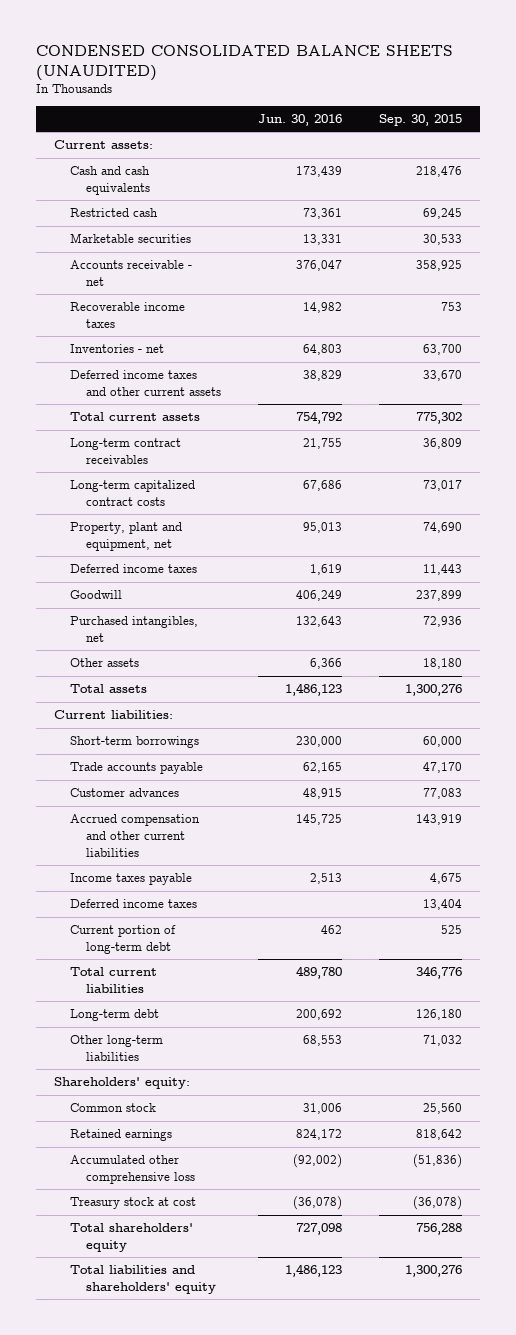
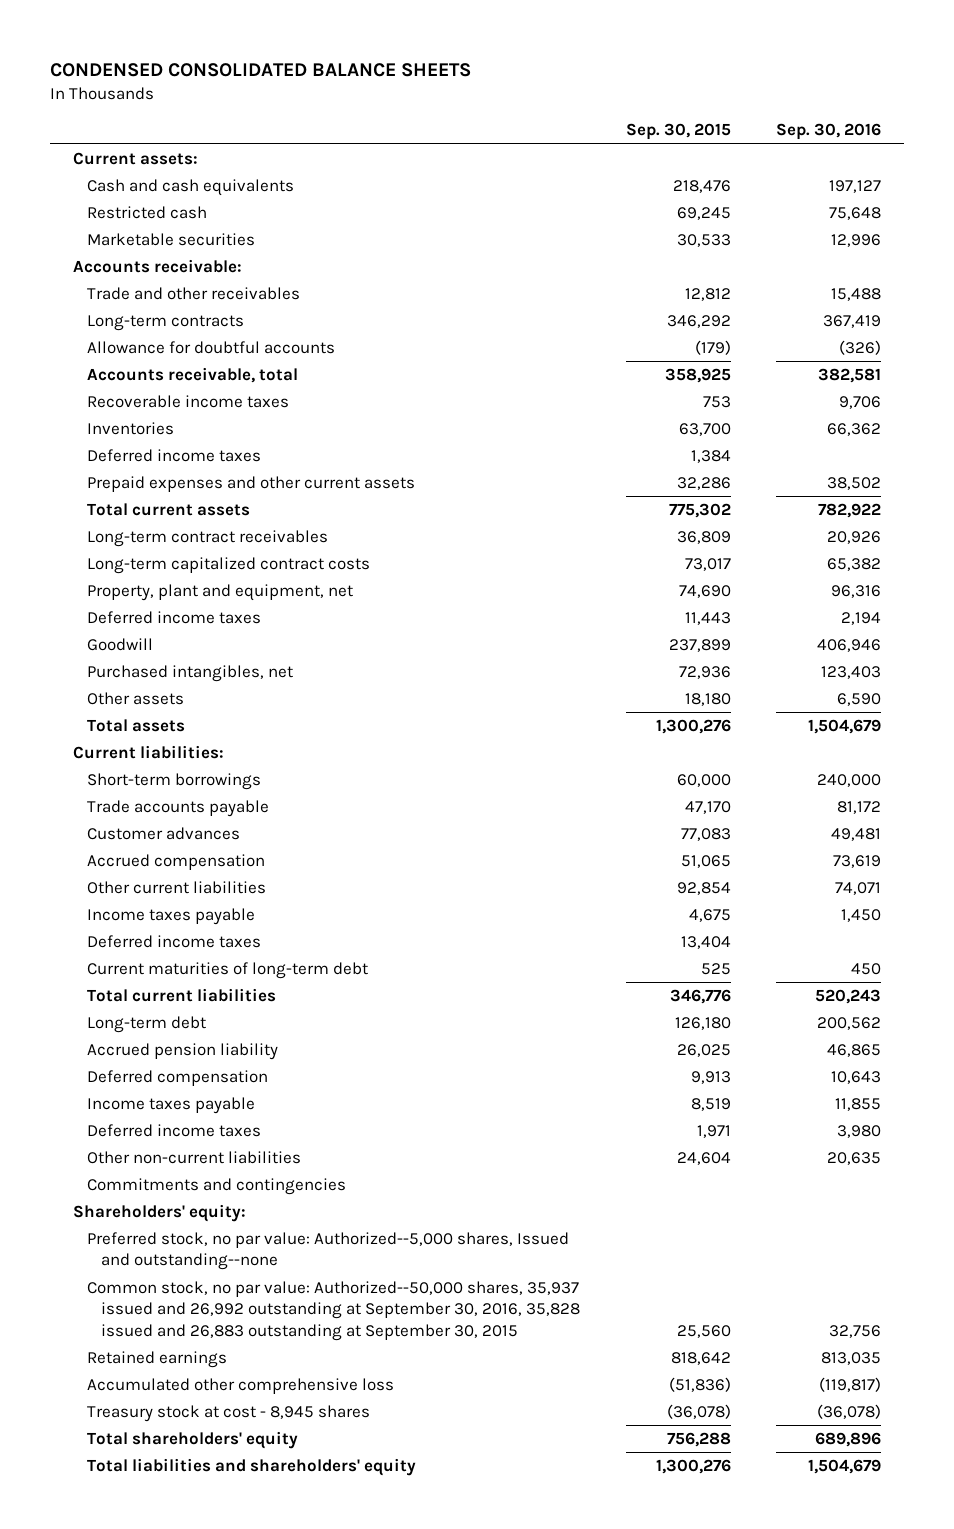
- CONDENSED CONSOLIDATED BALANCE SHEETS (UNAUDITED)
+ CONDENSED CONSOLIDATED BALANCE SHEETS
- | Jun. 30, 2016 | Sep. 30, 2015
+ | Sep. 30, 2015 | Sep. 30, 2016
- Accounts receivable - net | 376,047 | 358,925
+ Accounts receivable:
+ Trade and other receivables | 12,812 | 15,488
+ Long-term contracts | 346,292 | 367,419
+ Allowance for doubtful accounts | (179) | (326)
+ Accounts receivable, total | 358,925 | 382,581
- Inventories - net | 64,803 | 63,700
- Deferred income taxes and other current assets | 38,829 | 33,670
+ Inventories | 63,700 | 66,362
+ Deferred income taxes | 1,384 |
+ Prepaid expenses and other current assets | 32,286 | 38,502
- Accrued compensation and other current liabilities | 145,725 | 143,919
+ Accrued compensation | 51,065 | 73,619
+ Other current liabilities | 92,854 | 74,071
- Current portion of long-term debt | 462 | 525
+ Current maturities of long-term debt | 525 | 450
- Other long-term liabilities | 68,553 | 71,032
+ Accrued pension liability | 26,025 | 46,865
+ Deferred compensation | 9,913 | 10,643
+ Income taxes payable | 8,519 | 11,855
+ Deferred income taxes | 1,971 | 3,980
+ Other non-current liabilities | 24,604 | 20,635
+ Commitments and contingencies
- Common stock | 31,006 | 25,560
+ Preferred stock, no par value: Authorized--5,000 shares, Issued and outstanding--none
+ Common stock, no par value: Authorized--50,000 shares, 35,937 issued and 26,992 outstanding at September 30, 2016, 35,828 issued and 26,883 outstanding at September 30, 2015 | 25,560 | 32,756
- Treasury stock at cost | (36,078) | (36,078)
+ Treasury stock at cost - 8,945 shares | (36,078) | (36,078)

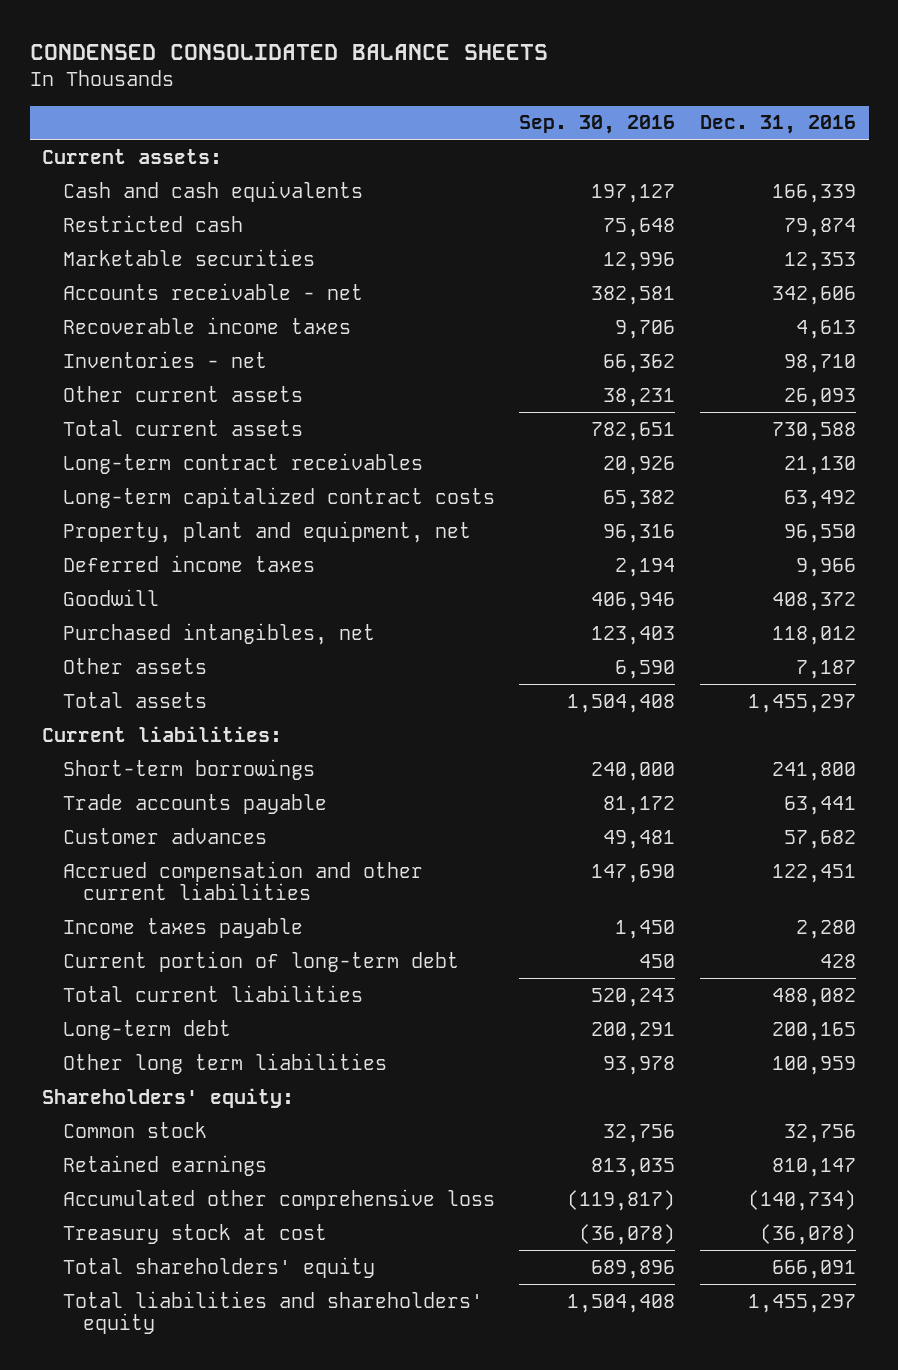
- | Sep. 30, 2015 | Sep. 30, 2016
+ | Sep. 30, 2016 | Dec. 31, 2016
- Accounts receivable:
- Trade and other receivables | 12,812 | 15,488
- Long-term contracts | 346,292 | 367,419
- Allowance for doubtful accounts | (179) | (326)
- Accounts receivable, total | 358,925 | 382,581
+ Accounts receivable - net | 382,581 | 342,606
- Inventories | 63,700 | 66,362
- Deferred income taxes | 1,384 |
- Prepaid expenses and other current assets | 32,286 | 38,502
- Total current assets | 775,302 | 782,922
+ Inventories - net | 66,362 | 98,710
+ Other current assets | 38,231 | 26,093
+ Total current assets | 782,651 | 730,588
- Total assets | 1,300,276 | 1,504,679
+ Total assets | 1,504,408 | 1,455,297
- Accrued compensation | 51,065 | 73,619
- Other current liabilities | 92,854 | 74,071
+ Accrued compensation and other current liabilities | 147,690 | 122,451
- Deferred income taxes | 13,404 |
- Current maturities of long-term debt | 525 | 450
+ Current portion of long-term debt | 450 | 428
- Long-term debt | 126,180 | 200,562
- Accrued pension liability | 26,025 | 46,865
- Deferred compensation | 9,913 | 10,643
- Income taxes payable | 8,519 | 11,855
- Deferred income taxes | 1,971 | 3,980
- Other non-current liabilities | 24,604 | 20,635
- Commitments and contingencies
+ Long-term debt | 200,291 | 200,165
+ Other long term liabilities | 93,978 | 100,959
- Preferred stock, no par value: Authorized--5,000 shares, Issued and outstanding--none
- Common stock, no par value: Authorized--50,000 shares, 35,937 issued and 26,992 outstanding at September 30, 2016, 35,828 issued and 26,883 outstanding at September 30, 2015 | 25,560 | 32,756
+ Common stock | 32,756 | 32,756
- Treasury stock at cost - 8,945 shares | (36,078) | (36,078)
+ Treasury stock at cost | (36,078) | (36,078)
- Total liabilities and shareholders' equity | 1,300,276 | 1,504,679
+ Total liabilities and shareholders' equity | 1,504,408 | 1,455,297

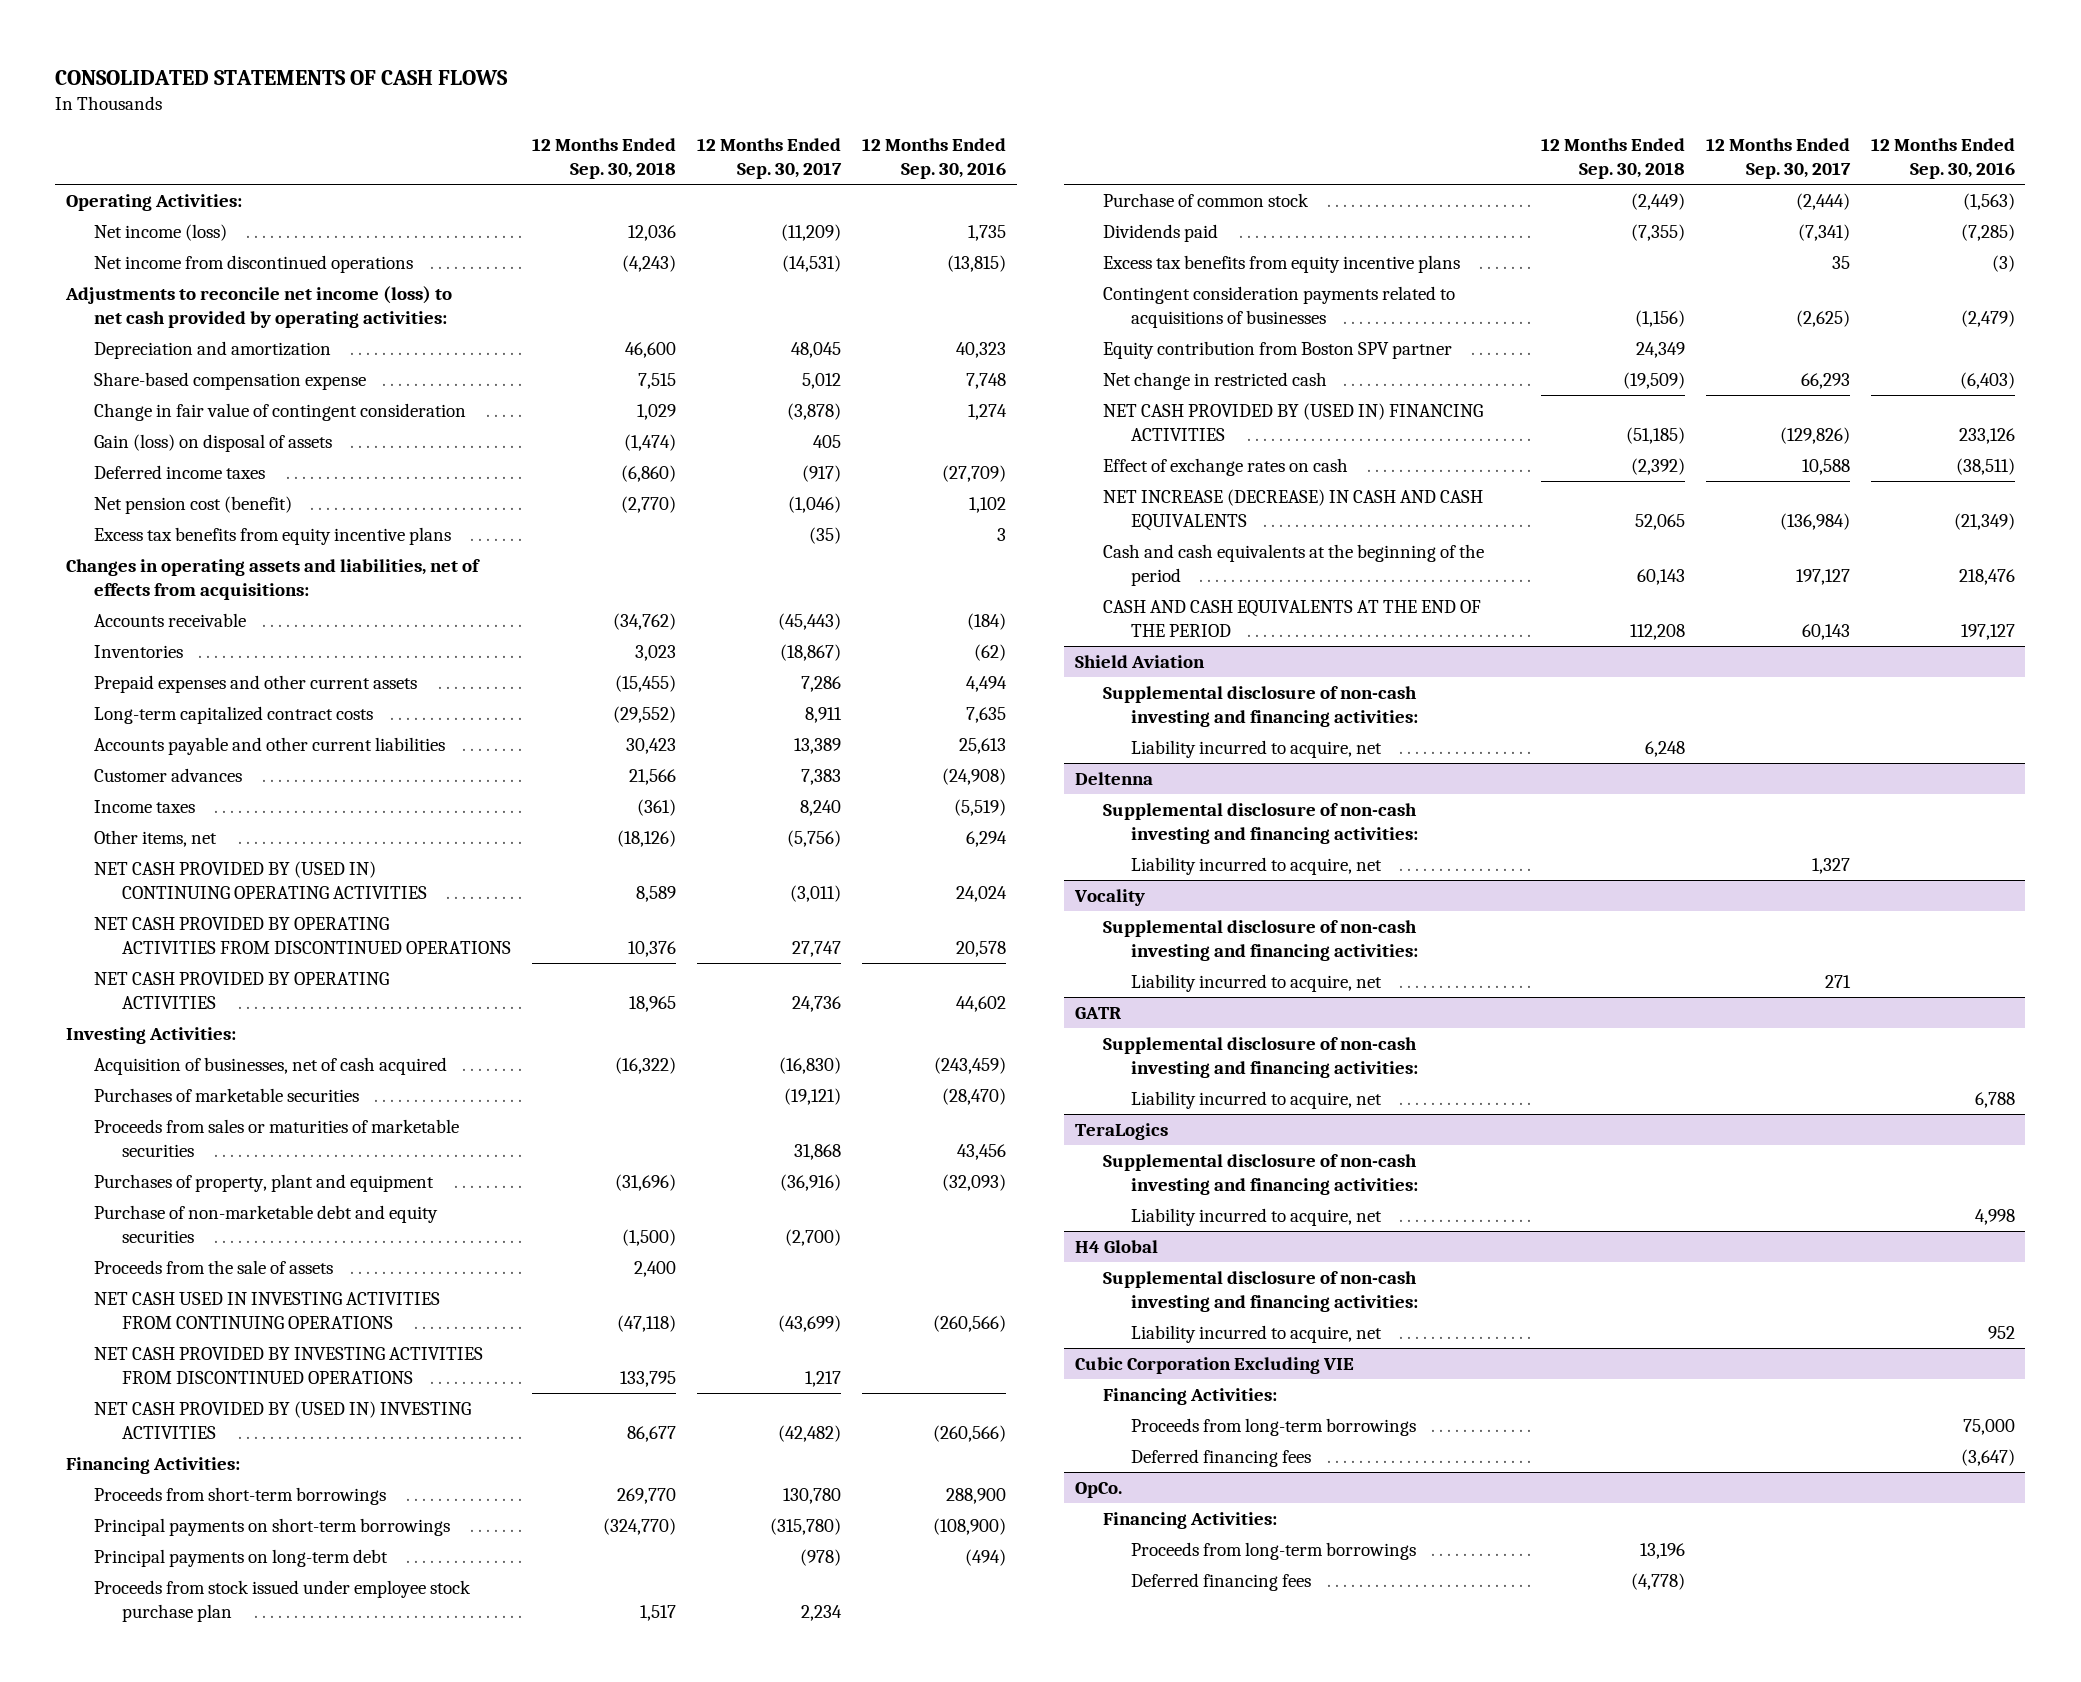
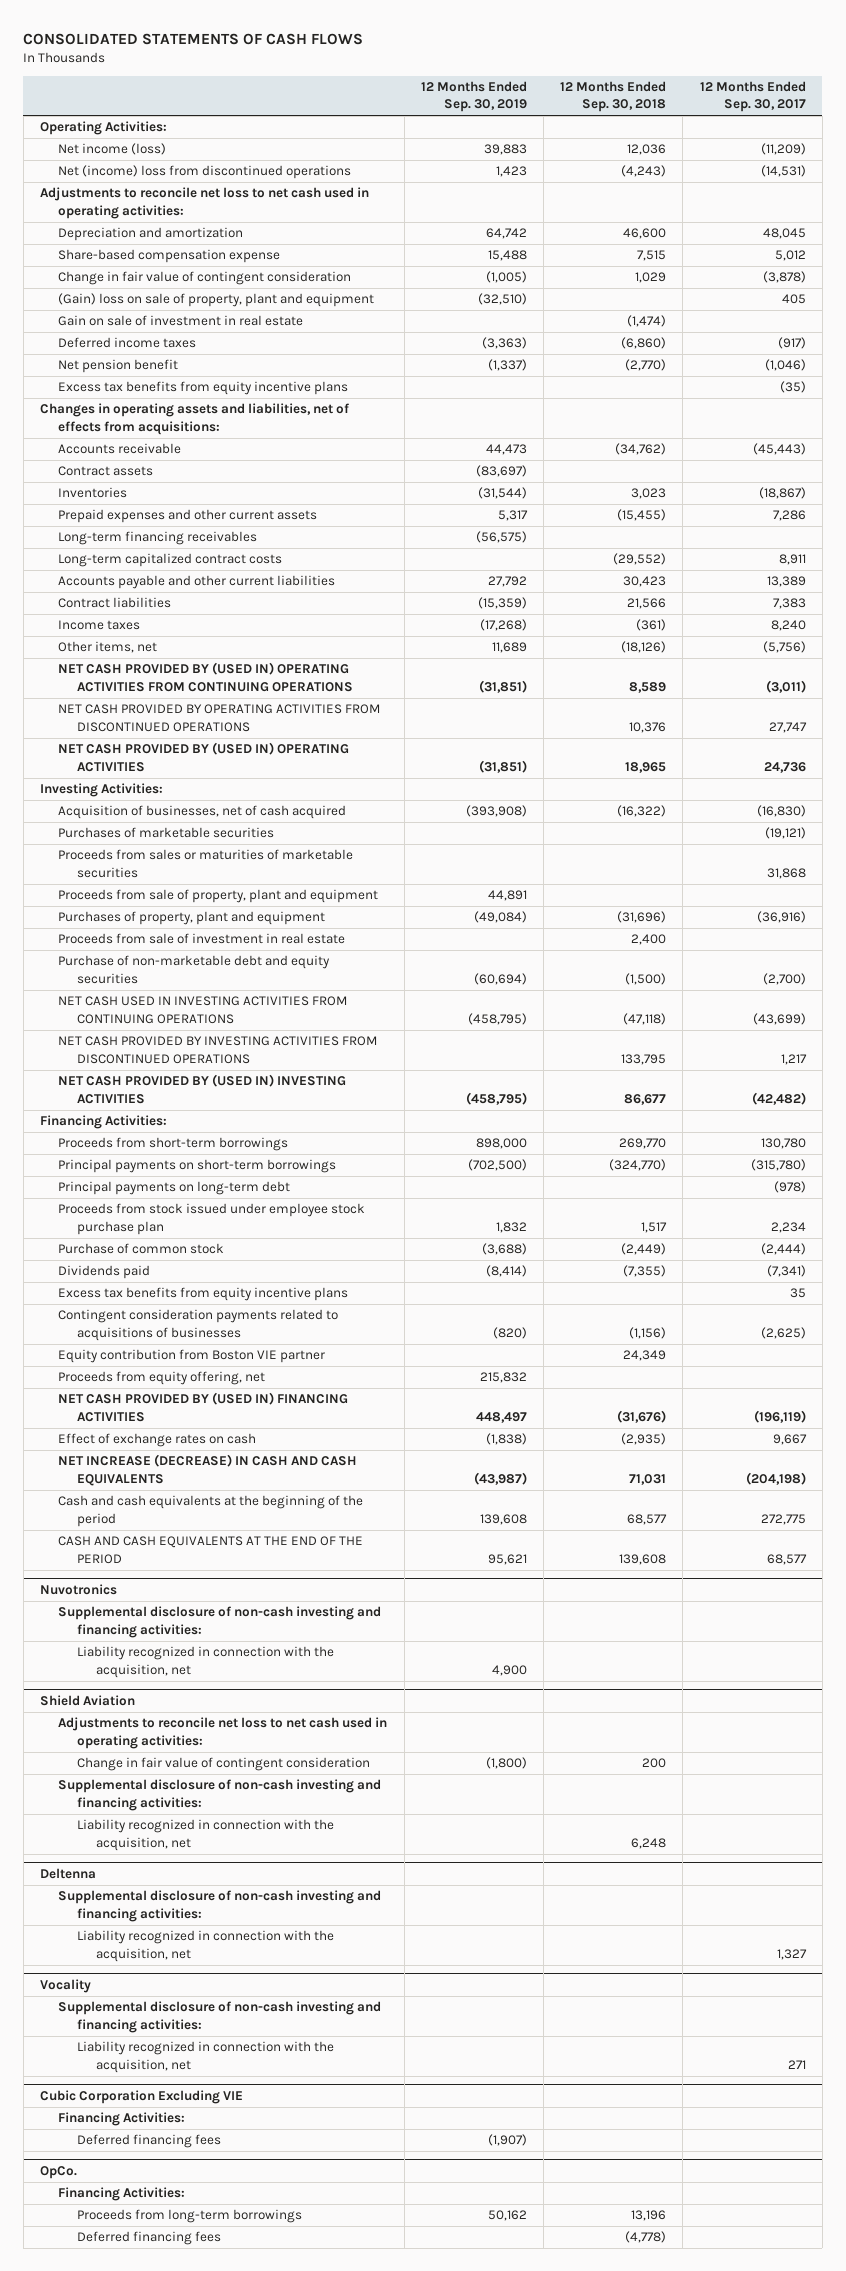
- | 12 Months Ended Sep. 30, 2018 | 12 Months Ended Sep. 30, 2017 | 12 Months Ended Sep. 30, 2016
+ | 12 Months Ended Sep. 30, 2019 | 12 Months Ended Sep. 30, 2018 | 12 Months Ended Sep. 30, 2017
- Net income from discontinued operations | (4,243) | (14,531) | (13,815)
- Adjustments to reconcile net income (loss) to net cash provided by operating activities:
+ Net (income) loss from discontinued operations | 1,423 | (4,243) | (14,531)
+ Adjustments to reconcile net loss to net cash used in operating activities:
- Gain (loss) on disposal of assets | (1,474) | 405 |
+ (Gain) loss on sale of property, plant and equipment | (32,510) | | 405
+ Gain on sale of investment in real estate | | (1,474) |
- Net pension cost (benefit) | (2,770) | (1,046) | 1,102
+ Net pension benefit | (1,337) | (2,770) | (1,046)
+ Contract assets | (83,697) | |
+ Long-term financing receivables | (56,575) | |
- Customer advances | 21,566 | 7,383 | (24,908)
+ Contract liabilities | (15,359) | 21,566 | 7,383
- NET CASH PROVIDED BY (USED IN) CONTINUING OPERATING ACTIVITIES | 8,589 | (3,011) | 24,024
+ NET CASH PROVIDED BY (USED IN) OPERATING ACTIVITIES FROM CONTINUING OPERATIONS | (31,851) | 8,589 | (3,011)
- NET CASH PROVIDED BY OPERATING ACTIVITIES | 18,965 | 24,736 | 44,602
+ NET CASH PROVIDED BY (USED IN) OPERATING ACTIVITIES | (31,851) | 18,965 | 24,736
+ Proceeds from sale of property, plant and equipment | 44,891 | |
+ Proceeds from sale of investment in real estate | | 2,400 |
- Proceeds from the sale of assets | 2,400 | |
- Equity contribution from Boston SPV partner | 24,349 | |
- Net change in restricted cash | (19,509) | 66,293 | (6,403)
- NET CASH PROVIDED BY (USED IN) FINANCING ACTIVITIES | (51,185) | (129,826) | 233,126
- Effect of exchange rates on cash | (2,392) | 10,588 | (38,511)
- NET INCREASE (DECREASE) IN CASH AND CASH EQUIVALENTS | 52,065 | (136,984) | (21,349)
- Cash and cash equivalents at the beginning of the period | 60,143 | 197,127 | 218,476
- CASH AND CASH EQUIVALENTS AT THE END OF THE PERIOD | 112,208 | 60,143 | 197,127
+ Equity contribution from Boston VIE partner | | 24,349 |
+ Proceeds from equity offering, net | 215,832 | |
+ NET CASH PROVIDED BY (USED IN) FINANCING ACTIVITIES | 448,497 | (31,676) | (196,119)
+ Effect of exchange rates on cash | (1,838) | (2,935) | 9,667
+ NET INCREASE (DECREASE) IN CASH AND CASH EQUIVALENTS | (43,987) | 71,031 | (204,198)
+ Cash and cash equivalents at the beginning of the period | 139,608 | 68,577 | 272,775
+ CASH AND CASH EQUIVALENTS AT THE END OF THE PERIOD | 95,621 | 139,608 | 68,577
+ Nuvotronics
+ Supplemental disclosure of non-cash investing and financing activities:
+ Liability recognized in connection with the acquisition, net | 4,900 | |
@ Shield Aviation
+ Adjustments to reconcile net loss to net cash used in operating activities:
+ Change in fair value of contingent consideration | (1,800) | 200 |
- Liability incurred to acquire, net | 6,248 | |
+ Liability recognized in connection with the acquisition, net | | 6,248 |
@ Deltenna
- Liability incurred to acquire, net | | 1,327 |
+ Liability recognized in connection with the acquisition, net | | | 1,327
@ Vocality
- Liability incurred to acquire, net | | 271 |
- GATR
- Supplemental disclosure of non-cash investing and financing activities:
- Liability incurred to acquire, net | | | 6,788
- TeraLogics
- Supplemental disclosure of non-cash investing and financing activities:
- Liability incurred to acquire, net | | | 4,998
- H4 Global
- Supplemental disclosure of non-cash investing and financing activities:
- Liability incurred to acquire, net | | | 952
@ Vocality
+ Liability recognized in connection with the acquisition, net | | | 271
@ Cubic Corporation Excluding VIE
- Proceeds from long-term borrowings | | | 75,000

